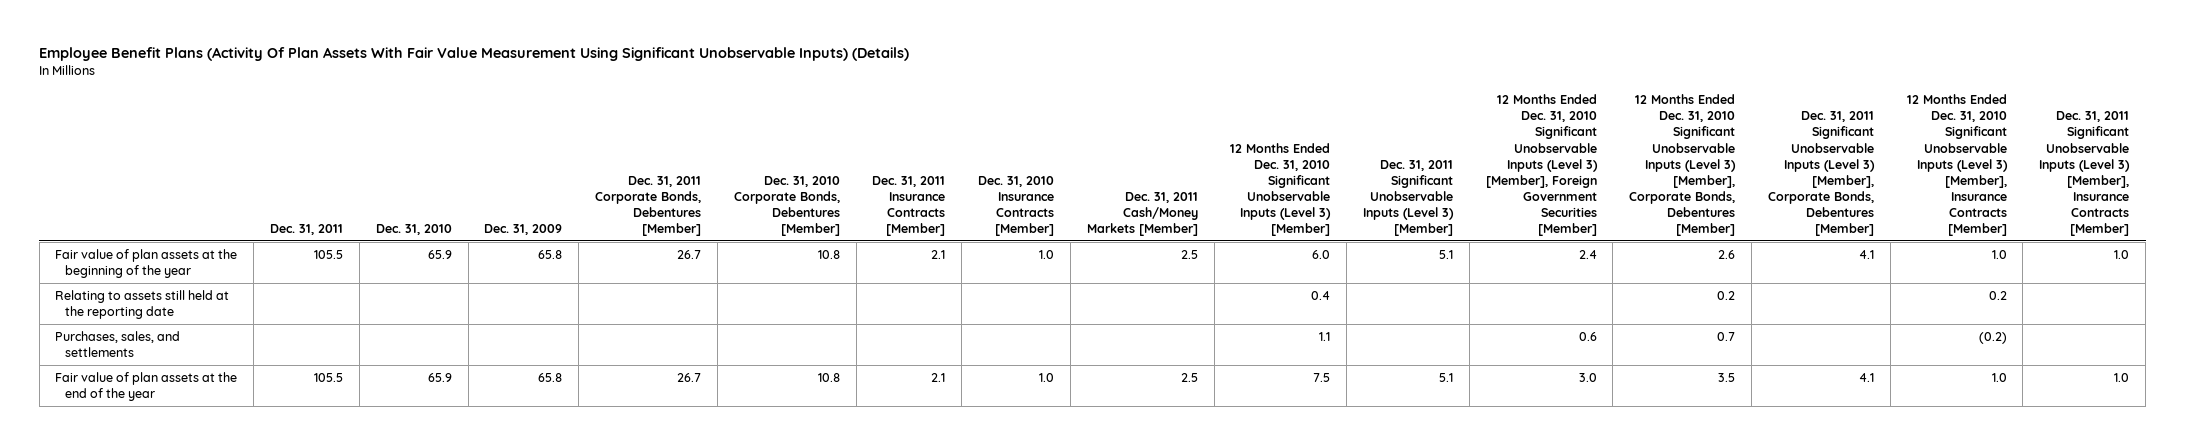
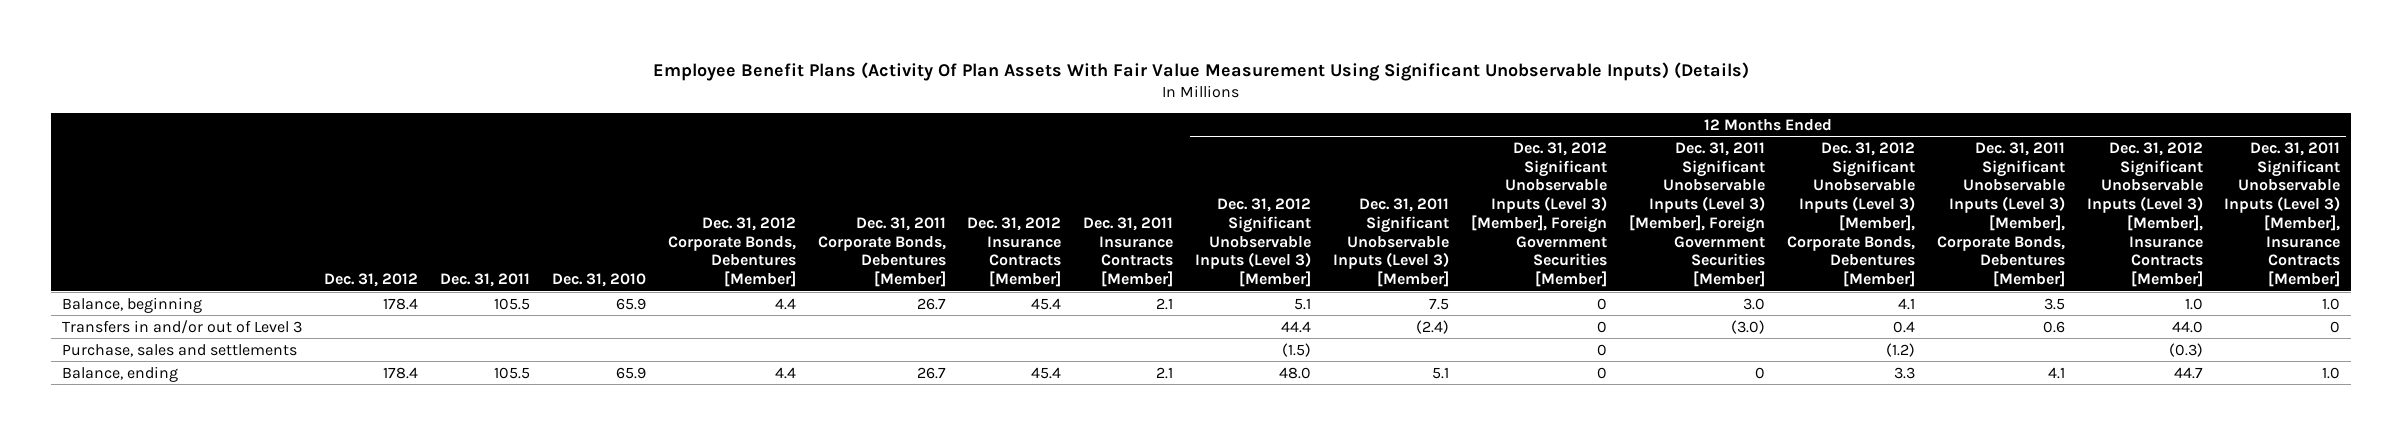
- | Dec. 31, 2011 | Dec. 31, 2010 | Dec. 31, 2009 | Dec. 31, 2011 Corporate Bonds, Debentures [Member] | Dec. 31, 2010 Corporate Bonds, Debentures [Member] | Dec. 31, 2011 Insurance Contracts [Member] | Dec. 31, 2010 Insurance Contracts [Member] | Dec. 31, 2011 Cash/Money Markets [Member] | 12 Months Ended Dec. 31, 2010 Significant Unobservable Inputs (Level 3) [Member] | Dec. 31, 2011 Significant Unobservable Inputs (Level 3) [Member] | 12 Months Ended Dec. 31, 2010 Significant Unobservable Inputs (Level 3) [Member], Foreign Government Securities [Member] | 12 Months Ended Dec. 31, 2010 Significant Unobservable Inputs (Level 3) [Member], Corporate Bonds, Debentures [Member] | Dec. 31, 2011 Significant Unobservable Inputs (Level 3) [Member], Corporate Bonds, Debentures [Member] | 12 Months Ended Dec. 31, 2010 Significant Unobservable Inputs (Level 3) [Member], Insurance Contracts [Member] | Dec. 31, 2011 Significant Unobservable Inputs (Level 3) [Member], Insurance Contracts [Member]
+ | Dec. 31, 2012 | Dec. 31, 2011 | Dec. 31, 2010 | Dec. 31, 2012 Corporate Bonds, Debentures [Member] | Dec. 31, 2011 Corporate Bonds, Debentures [Member] | Dec. 31, 2012 Insurance Contracts [Member] | Dec. 31, 2011 Insurance Contracts [Member] | 12 Months Ended Dec. 31, 2012 Significant Unobservable Inputs (Level 3) [Member] | 12 Months Ended Dec. 31, 2011 Significant Unobservable Inputs (Level 3) [Member] | 12 Months Ended Dec. 31, 2012 Significant Unobservable Inputs (Level 3) [Member], Foreign Government Securities [Member] | 12 Months Ended Dec. 31, 2011 Significant Unobservable Inputs (Level 3) [Member], Foreign Government Securities [Member] | 12 Months Ended Dec. 31, 2012 Significant Unobservable Inputs (Level 3) [Member], Corporate Bonds, Debentures [Member] | 12 Months Ended Dec. 31, 2011 Significant Unobservable Inputs (Level 3) [Member], Corporate Bonds, Debentures [Member] | 12 Months Ended Dec. 31, 2012 Significant Unobservable Inputs (Level 3) [Member], Insurance Contracts [Member] | 12 Months Ended Dec. 31, 2011 Significant Unobservable Inputs (Level 3) [Member], Insurance Contracts [Member]
- Fair value of plan assets at the beginning of the year | 105.5 | 65.9 | 65.8 | 26.7 | 10.8 | 2.1 | 1.0 | 2.5 | 6.0 | 5.1 | 2.4 | 2.6 | 4.1 | 1.0 | 1.0
- Relating to assets still held at the reporting date | | | | | | | | | 0.4 | | | 0.2 | | 0.2 |
- Purchases, sales, and settlements | | | | | | | | | 1.1 | | 0.6 | 0.7 | | (0.2) |
- Fair value of plan assets at the end of the year | 105.5 | 65.9 | 65.8 | 26.7 | 10.8 | 2.1 | 1.0 | 2.5 | 7.5 | 5.1 | 3.0 | 3.5 | 4.1 | 1.0 | 1.0
+ Balance, beginning | 178.4 | 105.5 | 65.9 | 4.4 | 26.7 | 45.4 | 2.1 | 5.1 | 7.5 | 0 | 3.0 | 4.1 | 3.5 | 1.0 | 1.0
+ Transfers in and/or out of Level 3 | | | | | | | | 44.4 | (2.4) | 0 | (3.0) | 0.4 | 0.6 | 44.0 | 0
+ Purchase, sales and settlements | | | | | | | | (1.5) | | 0 | | (1.2) | | (0.3) |
+ Balance, ending | 178.4 | 105.5 | 65.9 | 4.4 | 26.7 | 45.4 | 2.1 | 48.0 | 5.1 | 0 | 0 | 3.3 | 4.1 | 44.7 | 1.0

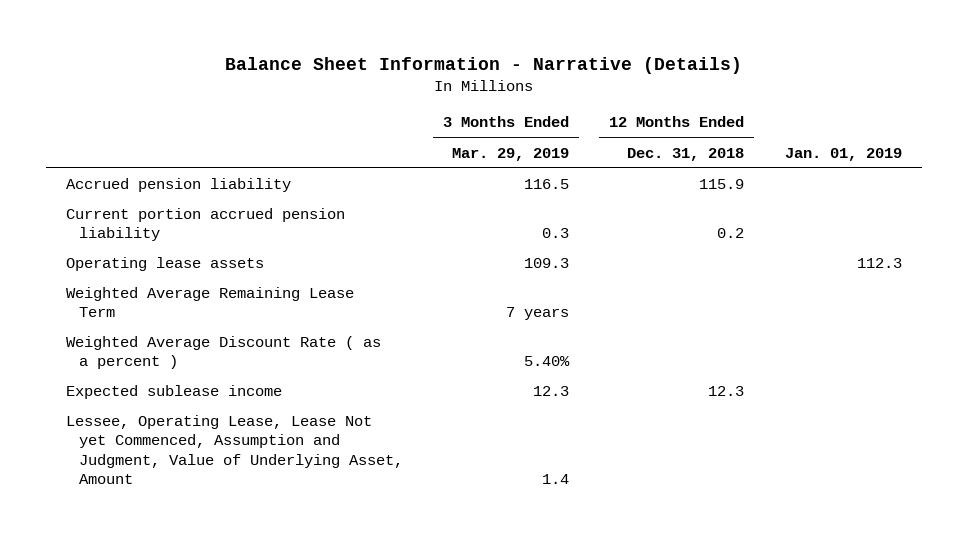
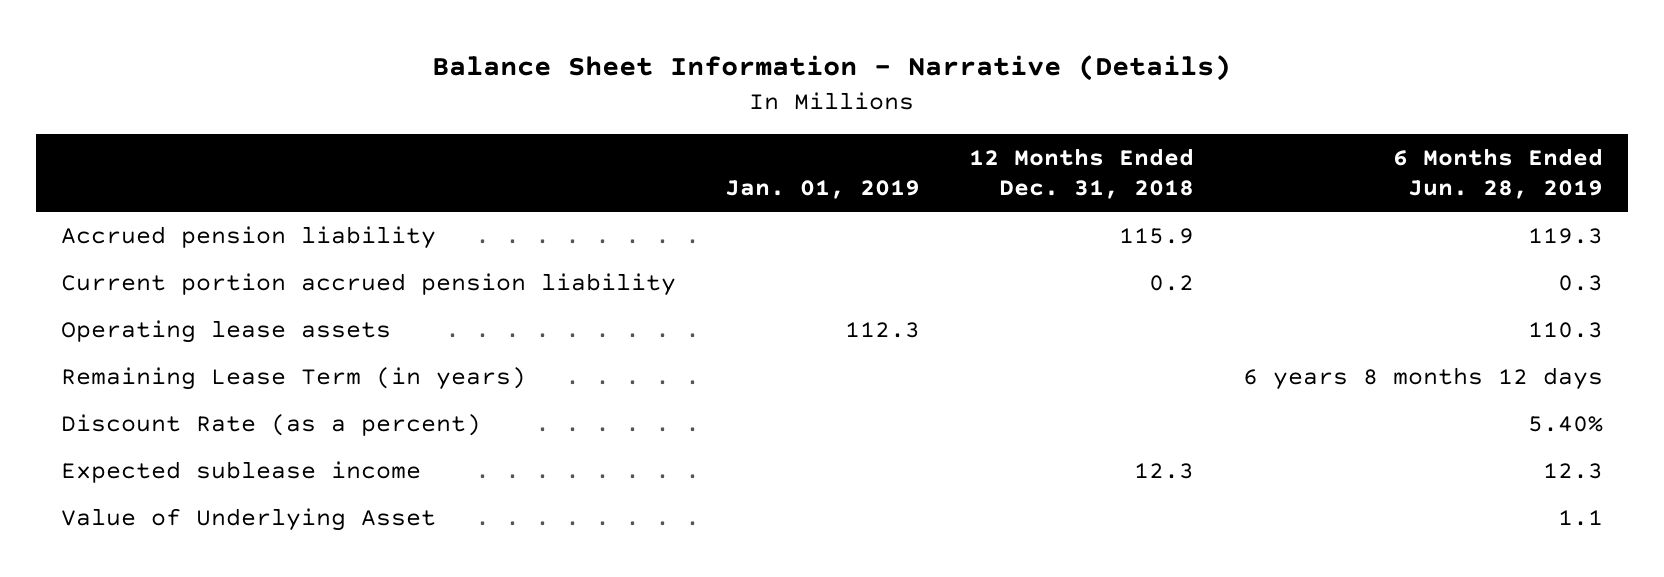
- | 3 Months Ended Mar. 29, 2019 | 12 Months Ended Dec. 31, 2018 | Jan. 01, 2019
+ | Jan. 01, 2019 | 12 Months Ended Dec. 31, 2018 | 6 Months Ended Jun. 28, 2019
- Weighted Average Remaining Lease Term | 7 years | |
- Weighted Average Discount Rate ( as a percent ) | 5.40% | |
+ Remaining Lease Term (in years) | | | 6 years 8 months 12 days
+ Discount Rate (as a percent) | | | 5.40%
- Lessee, Operating Lease, Lease Not yet Commenced, Assumption and Judgment, Value of Underlying Asset, Amount | 1.4 | |
+ Value of Underlying Asset | | | 1.1

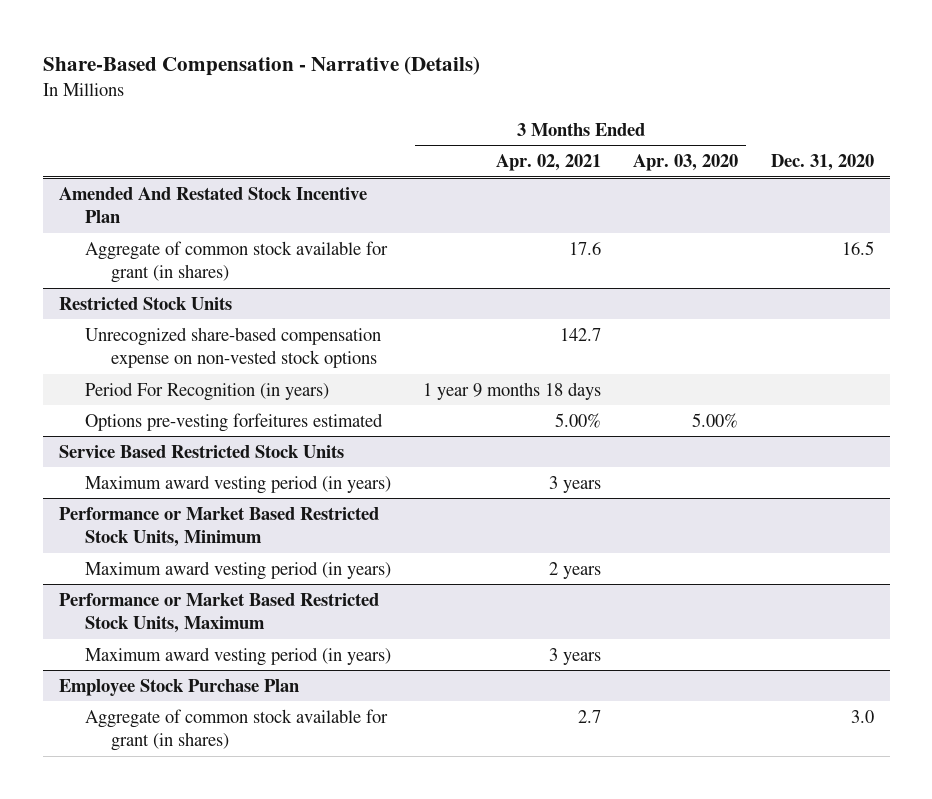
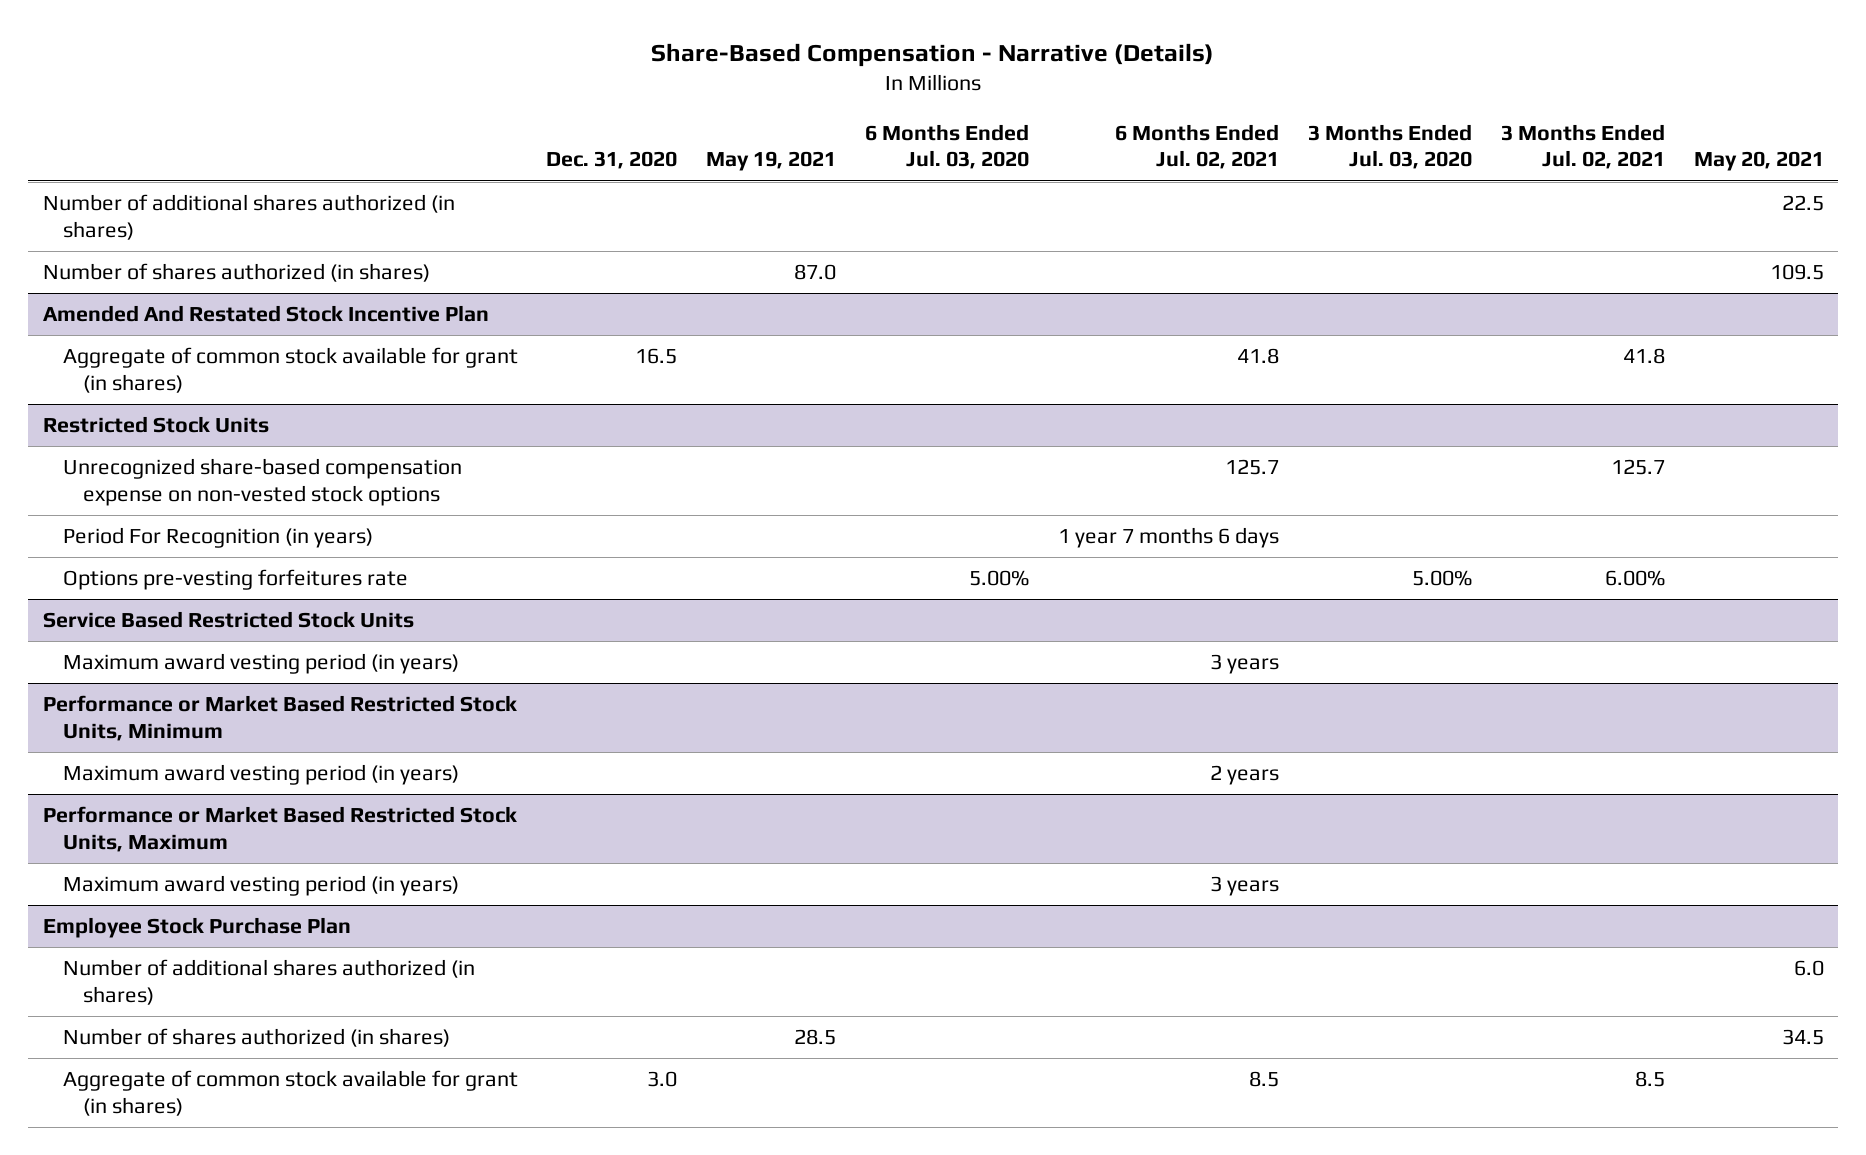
- | 3 Months Ended Apr. 02, 2021 | 3 Months Ended Apr. 03, 2020 | Dec. 31, 2020
+ | Dec. 31, 2020 | May 19, 2021 | 6 Months Ended Jul. 03, 2020 | 6 Months Ended Jul. 02, 2021 | 3 Months Ended Jul. 03, 2020 | 3 Months Ended Jul. 02, 2021 | May 20, 2021
+ Number of additional shares authorized (in shares) | | | | | | | 22.5
+ Number of shares authorized (in shares) | | 87.0 | | | | | 109.5
@ Restricted Stock Units
- Options pre-vesting forfeitures estimated | 5.00% | 5.00% |
+ Options pre-vesting forfeitures rate | | | 5.00% | | 5.00% | 6.00% |
@ Employee Stock Purchase Plan
+ Number of additional shares authorized (in shares) | | | | | | | 6.0
+ Number of shares authorized (in shares) | | 28.5 | | | | | 34.5

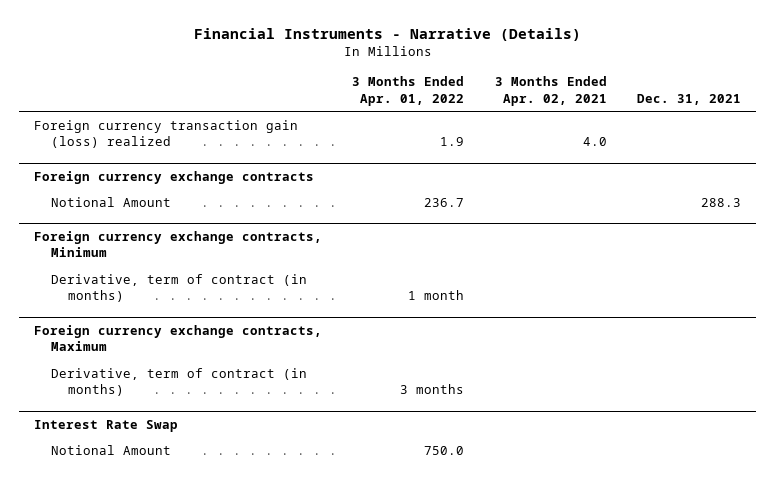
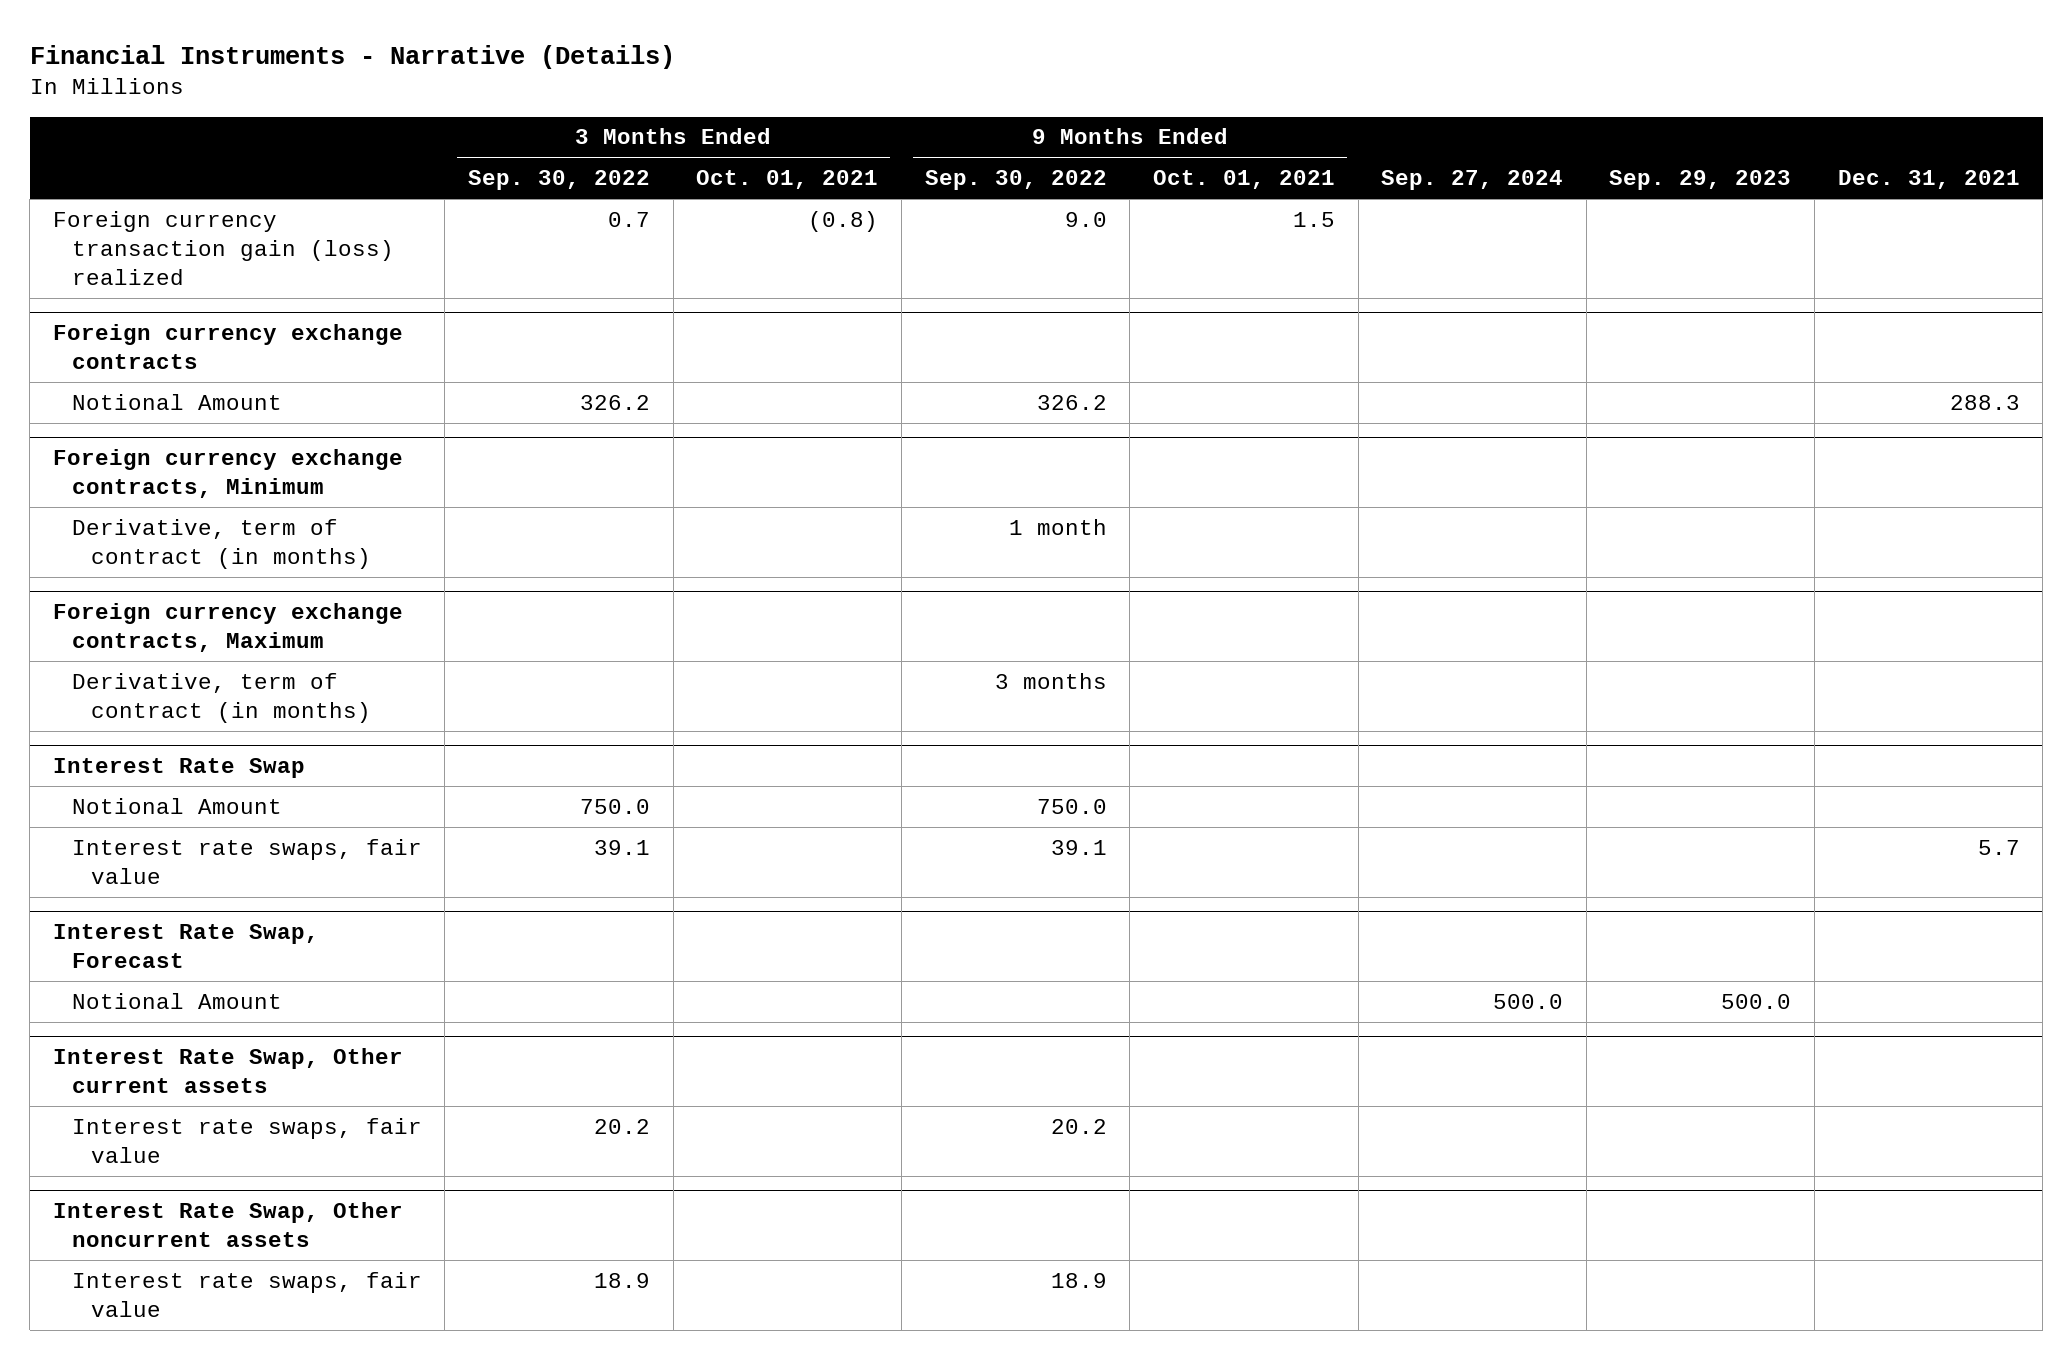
- | 3 Months Ended Apr. 01, 2022 | 3 Months Ended Apr. 02, 2021 | Dec. 31, 2021
+ | 3 Months Ended Sep. 30, 2022 | 3 Months Ended Oct. 01, 2021 | 9 Months Ended Sep. 30, 2022 | 9 Months Ended Oct. 01, 2021 | Sep. 27, 2024 | Sep. 29, 2023 | Dec. 31, 2021
@ Interest Rate Swap
+ Interest rate swaps, fair value | 39.1 | | 39.1 | | | | 5.7
+ Interest Rate Swap, Forecast
+ Notional Amount | | | | | 500.0 | 500.0 |
+ Interest Rate Swap, Other current assets
+ Interest rate swaps, fair value | 20.2 | | 20.2 | | | |
+ Interest Rate Swap, Other noncurrent assets
+ Interest rate swaps, fair value | 18.9 | | 18.9 | | | |

